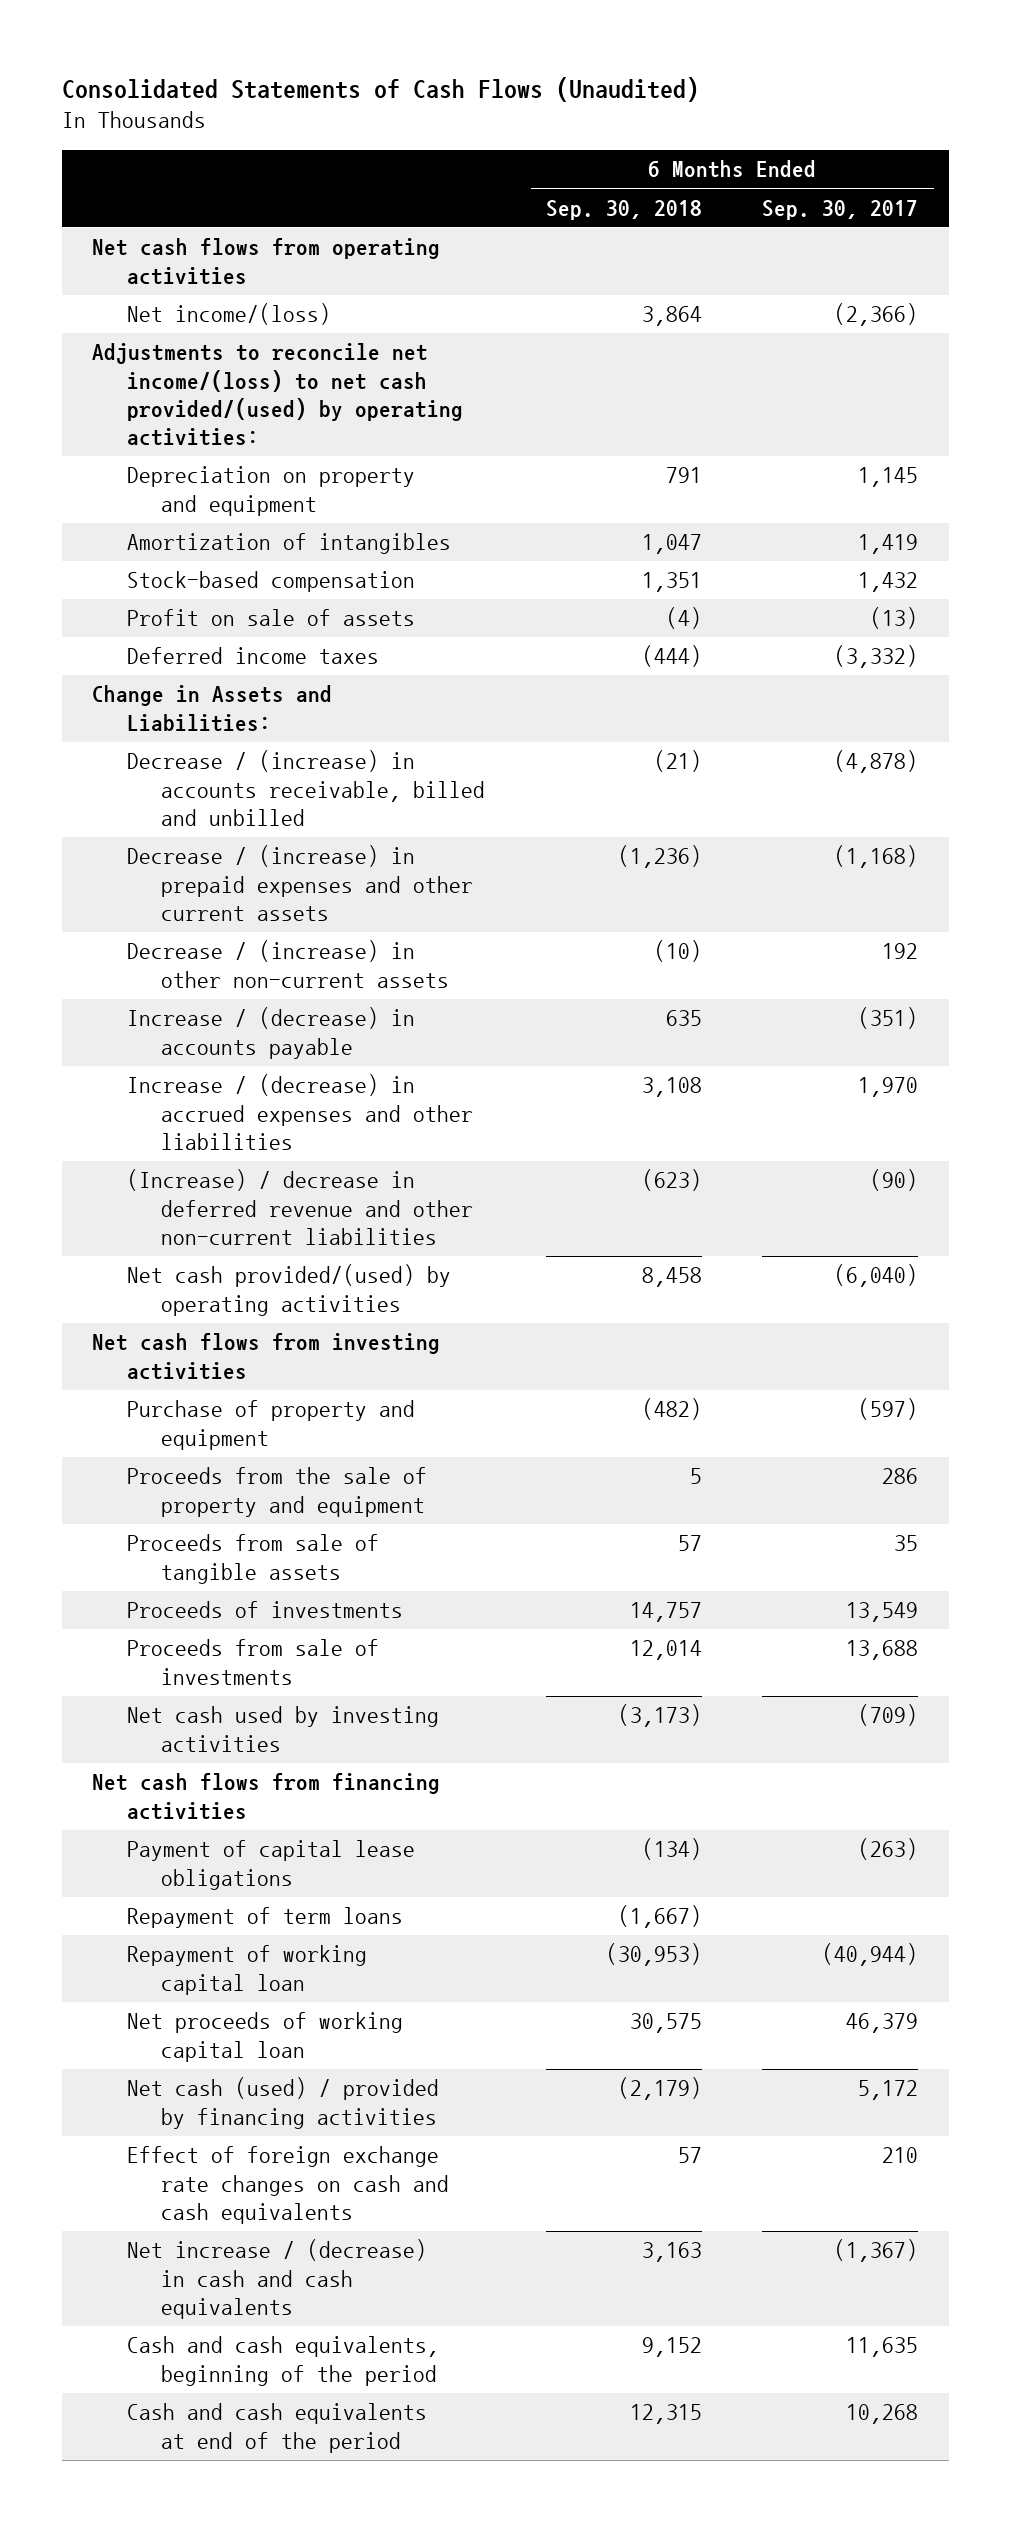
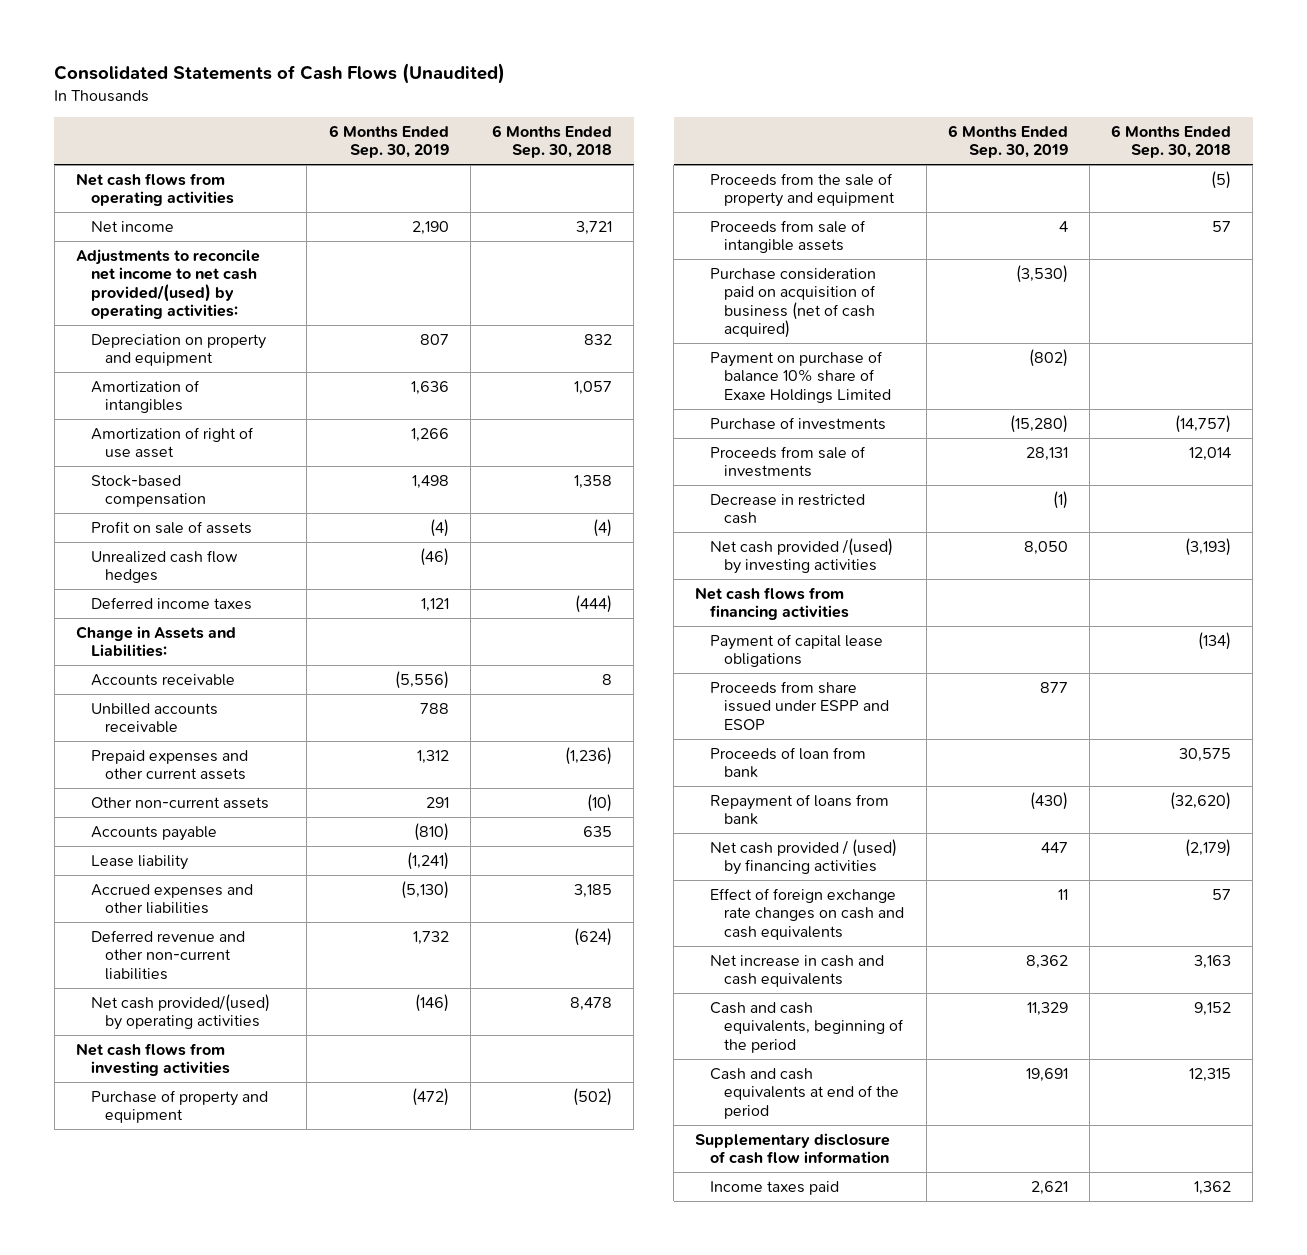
- | 6 Months Ended Sep. 30, 2018 | 6 Months Ended Sep. 30, 2017
+ | 6 Months Ended Sep. 30, 2019 | 6 Months Ended Sep. 30, 2018
- Net income/(loss) | 3,864 | (2,366)
- Adjustments to reconcile net income/(loss) to net cash provided/(used) by operating activities:
- Depreciation on property and equipment | 791 | 1,145
- Amortization of intangibles | 1,047 | 1,419
- Stock-based compensation | 1,351 | 1,432
+ Net income | 2,190 | 3,721
+ Adjustments to reconcile net income to net cash provided/(used) by operating activities:
+ Depreciation on property and equipment | 807 | 832
+ Amortization of intangibles | 1,636 | 1,057
+ Amortization of right of use asset | 1,266 |
+ Stock-based compensation | 1,498 | 1,358
+ Unrealized cash flow hedges | (46) |
- Decrease / (increase) in accounts receivable, billed and unbilled | (21) | (4,878)
- Decrease / (increase) in prepaid expenses and other current assets | (1,236) | (1,168)
- Decrease / (increase) in other non-current assets | (10) | 192
- Increase / (decrease) in accounts payable | 635 | (351)
- Increase / (decrease) in accrued expenses and other liabilities | 3,108 | 1,970
- (Increase) / decrease in deferred revenue and other non-current liabilities | (623) | (90)
- Net cash provided/(used) by operating activities | 8,458 | (6,040)
+ Accounts receivable | (5,556) | 8
+ Unbilled accounts receivable | 788 |
+ Prepaid expenses and other current assets | 1,312 | (1,236)
+ Other non-current assets | 291 | (10)
+ Accounts payable | (810) | 635
+ Lease liability | (1,241) |
+ Accrued expenses and other liabilities | (5,130) | 3,185
+ Deferred revenue and other non-current liabilities | 1,732 | (624)
+ Net cash provided/(used) by operating activities | (146) | 8,478
- Purchase of property and equipment | (482) | (597)
- Proceeds from the sale of property and equipment | 5 | 286
- Proceeds from sale of tangible assets | 57 | 35
- Proceeds of investments | 14,757 | 13,549
+ Purchase of property and equipment | (472) | (502)
+ Proceeds from the sale of property and equipment | | (5)
+ Proceeds from sale of intangible assets | 4 | 57
+ Purchase consideration paid on acquisition of business (net of cash acquired) | (3,530) |
+ Payment on purchase of balance 10% share of Exaxe Holdings Limited | (802) |
+ Purchase of investments | (15,280) | (14,757)
- Net cash used by investing activities | (3,173) | (709)
+ Decrease in restricted cash | (1) |
+ Net cash provided /(used) by investing activities | 8,050 | (3,193)
- Repayment of term loans | (1,667) |
- Repayment of working capital loan | (30,953) | (40,944)
- Net proceeds of working capital loan | 30,575 | 46,379
- Net cash (used) / provided by financing activities | (2,179) | 5,172
+ Proceeds from share issued under ESPP and ESOP | 877 |
+ Proceeds of loan from bank | | 30,575
+ Repayment of loans from bank | (430) | (32,620)
+ Net cash provided / (used) by financing activities | 447 | (2,179)
- Net increase / (decrease) in cash and cash equivalents | 3,163 | (1,367)
+ Net increase in cash and cash equivalents | 8,362 | 3,163
+ Supplementary disclosure of cash flow information
+ Income taxes paid | 2,621 | 1,362

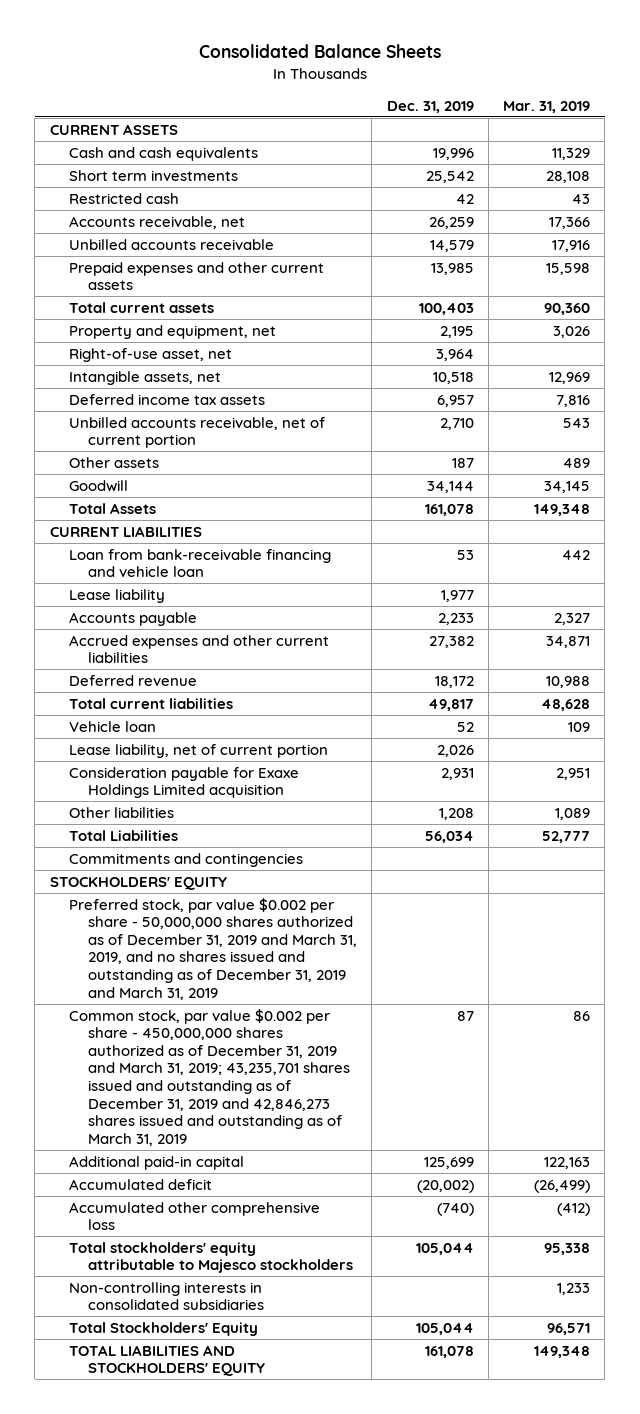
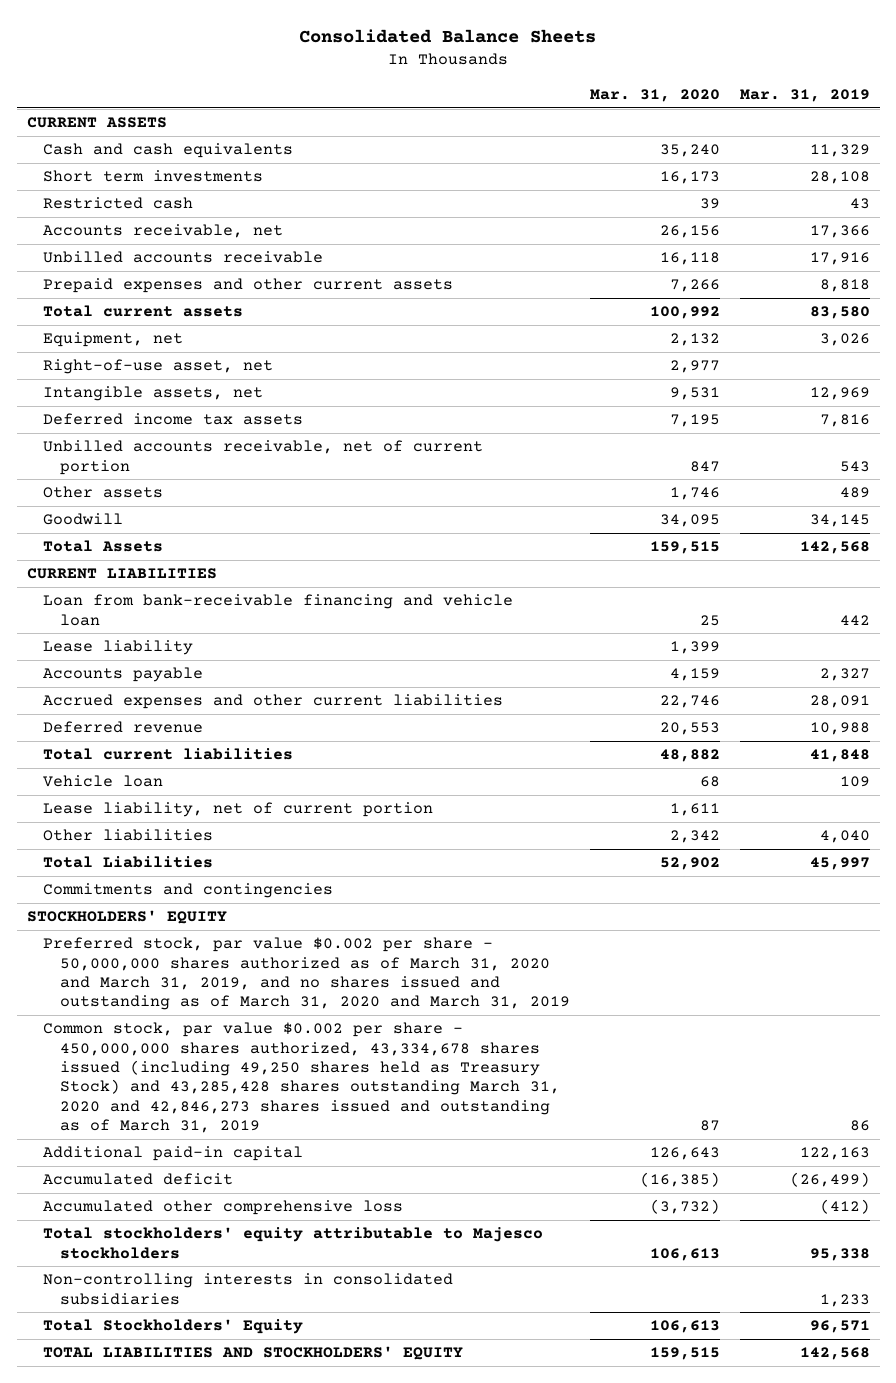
- | Dec. 31, 2019 | Mar. 31, 2019
+ | Mar. 31, 2020 | Mar. 31, 2019
- Prepaid expenses and other current assets | 13,985 | 15,598
- Total current assets | 100,403 | 90,360
- Property and equipment, net | 2,195 | 3,026
+ Prepaid expenses and other current assets | 7,266 | 8,818
+ Total current assets | 100,992 | 83,580
+ Equipment, net | 2,132 | 3,026
- Total Assets | 161,078 | 149,348
+ Total Assets | 159,515 | 142,568
- Accrued expenses and other current liabilities | 27,382 | 34,871
+ Accrued expenses and other current liabilities | 22,746 | 28,091
- Total current liabilities | 49,817 | 48,628
+ Total current liabilities | 48,882 | 41,848
- Consideration payable for Exaxe Holdings Limited acquisition | 2,931 | 2,951
- Other liabilities | 1,208 | 1,089
- Total Liabilities | 56,034 | 52,777
+ Other liabilities | 2,342 | 4,040
+ Total Liabilities | 52,902 | 45,997
- Preferred stock, par value $0.002 per share - 50,000,000 shares authorized as of December 31, 2019 and March 31, 2019, and no shares issued and outstanding as of December 31, 2019 and March 31, 2019
- Common stock, par value $0.002 per share - 450,000,000 shares authorized as of December 31, 2019 and March 31, 2019; 43,235,701 shares issued and outstanding as of December 31, 2019 and 42,846,273 shares issued and outstanding as of March 31, 2019 | 87 | 86
+ Preferred stock, par value $0.002 per share - 50,000,000 shares authorized as of March 31, 2020 and March 31, 2019, and no shares issued and outstanding as of March 31, 2020 and March 31, 2019
+ Common stock, par value $0.002 per share - 450,000,000 shares authorized, 43,334,678 shares issued (including 49,250 shares held as Treasury Stock) and 43,285,428 shares outstanding March 31, 2020 and 42,846,273 shares issued and outstanding as of March 31, 2019 | 87 | 86
- TOTAL LIABILITIES AND STOCKHOLDERS' EQUITY | 161,078 | 149,348
+ TOTAL LIABILITIES AND STOCKHOLDERS' EQUITY | 159,515 | 142,568

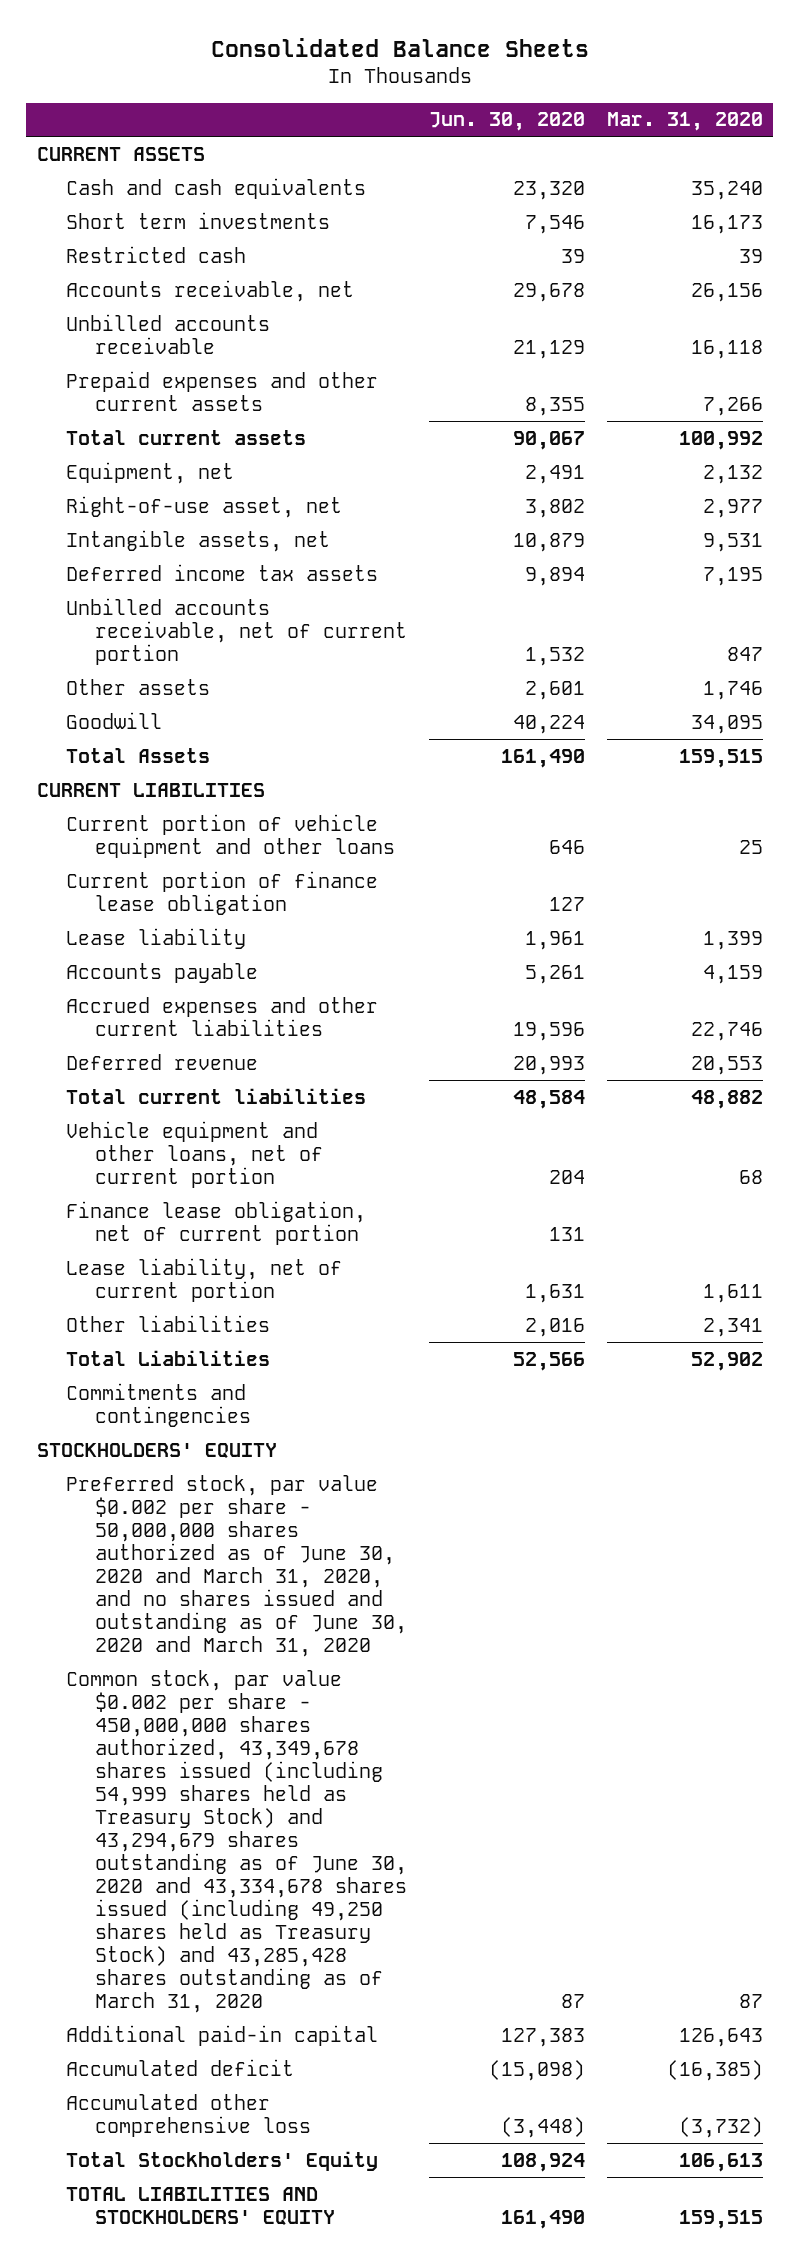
- | Mar. 31, 2020 | Mar. 31, 2019
+ | Jun. 30, 2020 | Mar. 31, 2020
- Loan from bank-receivable financing and vehicle loan | 25 | 442
+ Current portion of vehicle equipment and other loans | 646 | 25
+ Current portion of finance lease obligation | 127 |
- Vehicle loan | 68 | 109
+ Vehicle equipment and other loans, net of current portion | 204 | 68
+ Finance lease obligation, net of current portion | 131 |
- Other liabilities | 2,342 | 4,040
+ Other liabilities | 2,016 | 2,341
- Preferred stock, par value $0.002 per share - 50,000,000 shares authorized as of March 31, 2020 and March 31, 2019, and no shares issued and outstanding as of March 31, 2020 and March 31, 2019
- Common stock, par value $0.002 per share - 450,000,000 shares authorized, 43,334,678 shares issued (including 49,250 shares held as Treasury Stock) and 43,285,428 shares outstanding March 31, 2020 and 42,846,273 shares issued and outstanding as of March 31, 2019 | 87 | 86
+ Preferred stock, par value $0.002 per share - 50,000,000 shares authorized as of June 30, 2020 and March 31, 2020, and no shares issued and outstanding as of June 30, 2020 and March 31, 2020
+ Common stock, par value $0.002 per share - 450,000,000 shares authorized, 43,349,678 shares issued (including 54,999 shares held as Treasury Stock) and 43,294,679 shares outstanding as of June 30, 2020 and 43,334,678 shares issued (including 49,250 shares held as Treasury Stock) and 43,285,428 shares outstanding as of March 31, 2020 | 87 | 87
- Total stockholders' equity attributable to Majesco stockholders | 106,613 | 95,338
- Non-controlling interests in consolidated subsidiaries | | 1,233

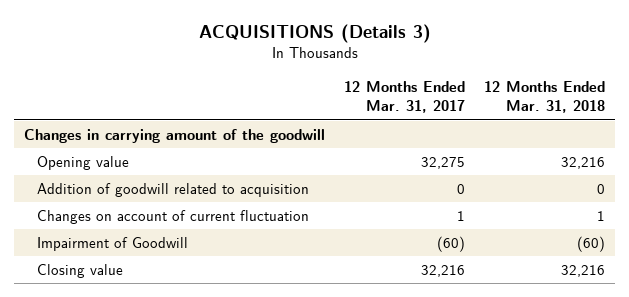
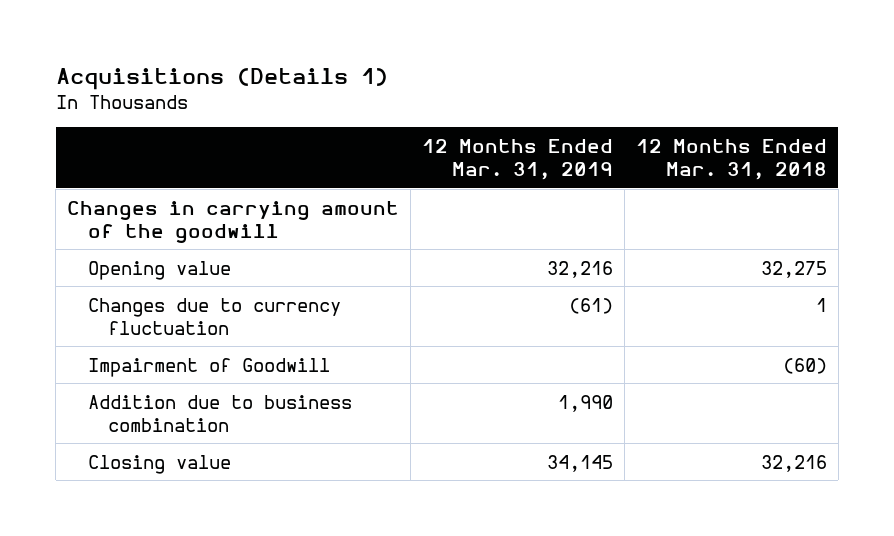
- ACQUISITIONS (Details 3)
+ Acquisitions (Details 1)
- | 12 Months Ended Mar. 31, 2017 | 12 Months Ended Mar. 31, 2018
+ | 12 Months Ended Mar. 31, 2019 | 12 Months Ended Mar. 31, 2018
- Opening value | 32,275 | 32,216
- Addition of goodwill related to acquisition | 0 | 0
- Changes on account of current fluctuation | 1 | 1
+ Opening value | 32,216 | 32,275
+ Changes due to currency fluctuation | (61) | 1
+ Addition due to business combination | 1,990 |

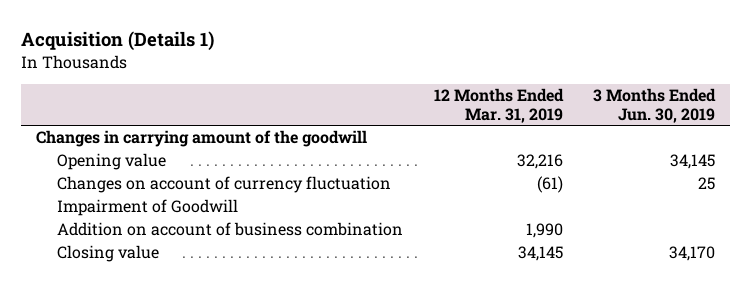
- Acquisitions (Details 1)
+ Acquisition (Details 1)
- | 12 Months Ended Mar. 31, 2019 | 12 Months Ended Mar. 31, 2018
+ | 12 Months Ended Mar. 31, 2019 | 3 Months Ended Jun. 30, 2019
- Changes due to currency fluctuation | (61) | 1
+ Changes on account of currency fluctuation | (61) | 25
- Addition due to business combination | 1,990 |
+ Addition on account of business combination | 1,990 |

